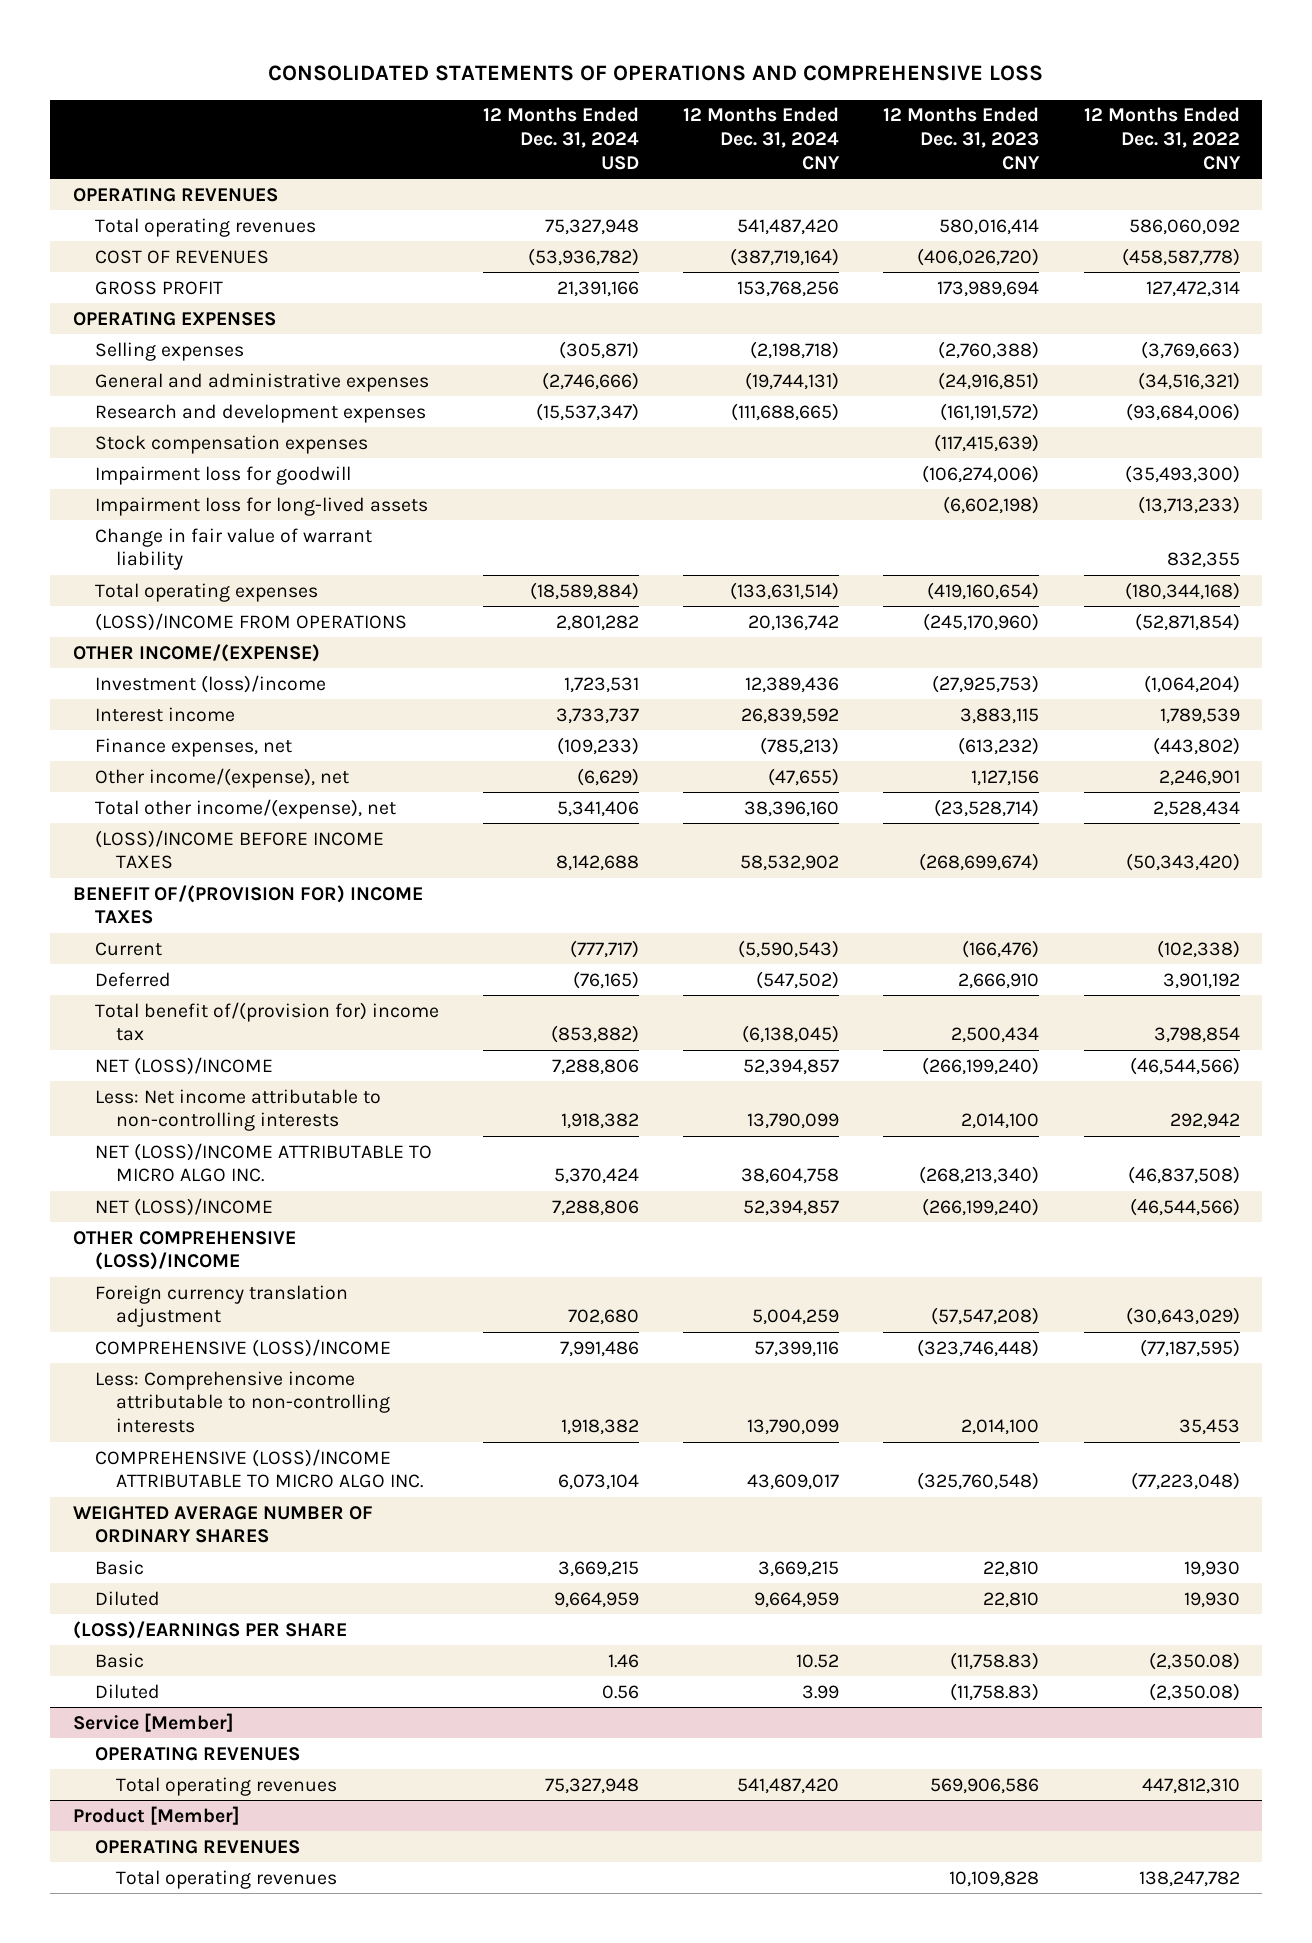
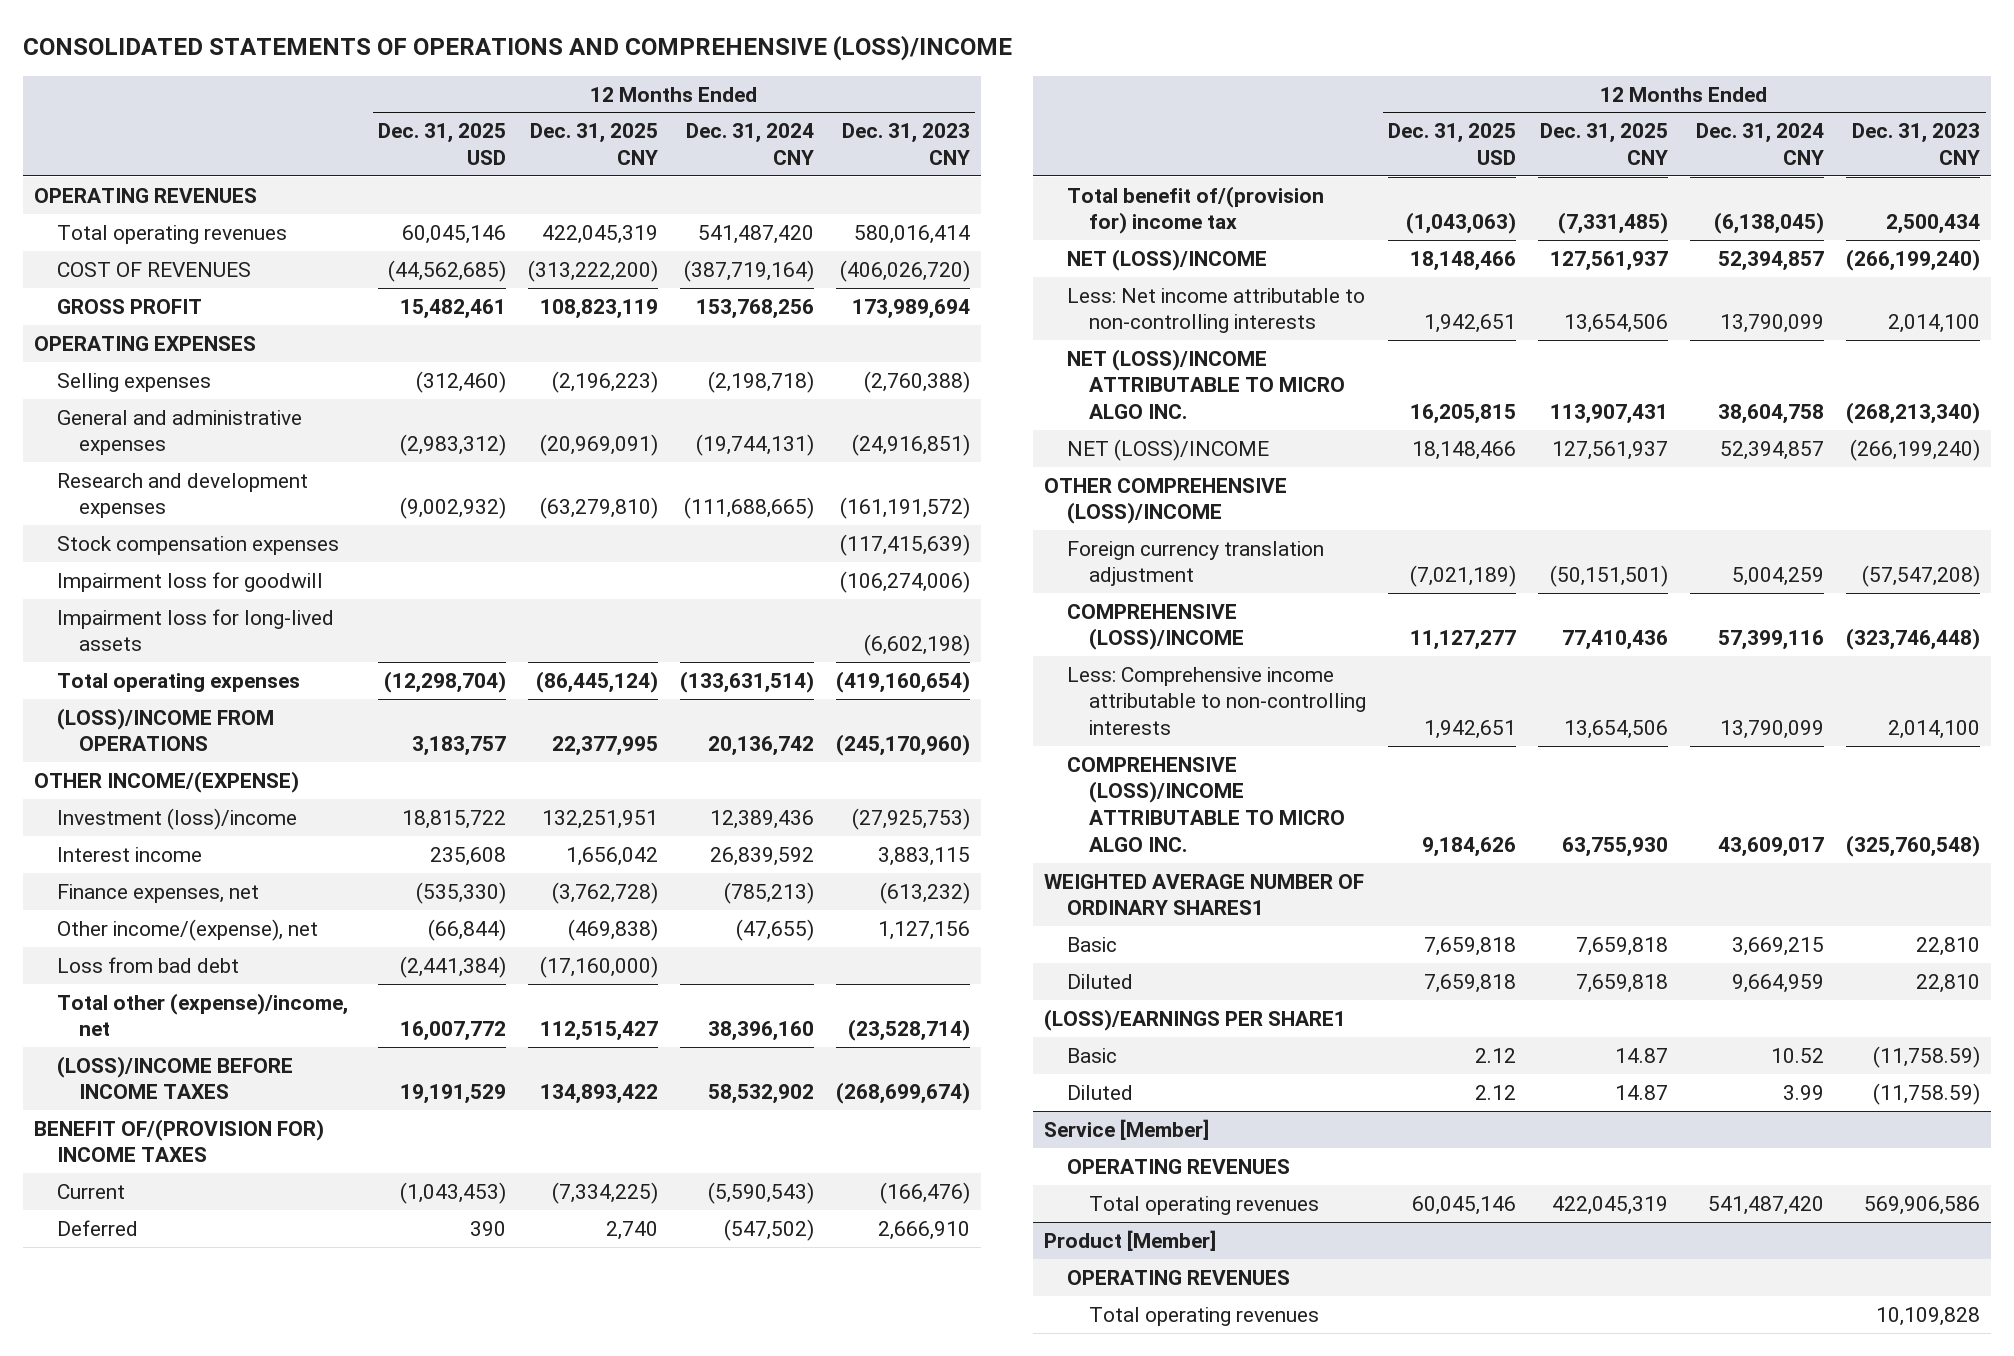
- CONSOLIDATED STATEMENTS OF OPERATIONS AND COMPREHENSIVE LOSS
+ CONSOLIDATED STATEMENTS OF OPERATIONS AND COMPREHENSIVE (LOSS)/INCOME
- | 12 Months Ended Dec. 31, 2024 USD | 12 Months Ended Dec. 31, 2024 CNY | 12 Months Ended Dec. 31, 2023 CNY | 12 Months Ended Dec. 31, 2022 CNY
+ | 12 Months Ended Dec. 31, 2025 USD | 12 Months Ended Dec. 31, 2025 CNY | 12 Months Ended Dec. 31, 2024 CNY | 12 Months Ended Dec. 31, 2023 CNY
- Change in fair value of warrant liability | | | | 832,355
- Total other income/(expense), net | 5,341,406 | 38,396,160 | (23,528,714) | 2,528,434
+ Loss from bad debt | (2,441,384) | (17,160,000) | |
+ Total other (expense)/income, net | 16,007,772 | 112,515,427 | 38,396,160 | (23,528,714)
- WEIGHTED AVERAGE NUMBER OF ORDINARY SHARES
+ WEIGHTED AVERAGE NUMBER OF ORDINARY SHARES1
- (LOSS)/EARNINGS PER SHARE
- Basic | 1.46 | 10.52 | (11,758.83) | (2,350.08)
- Diluted | 0.56 | 3.99 | (11,758.83) | (2,350.08)
+ (LOSS)/EARNINGS PER SHARE1
+ Basic | 2.12 | 14.87 | 10.52 | (11,758.59)
+ Diluted | 2.12 | 14.87 | 3.99 | (11,758.59)

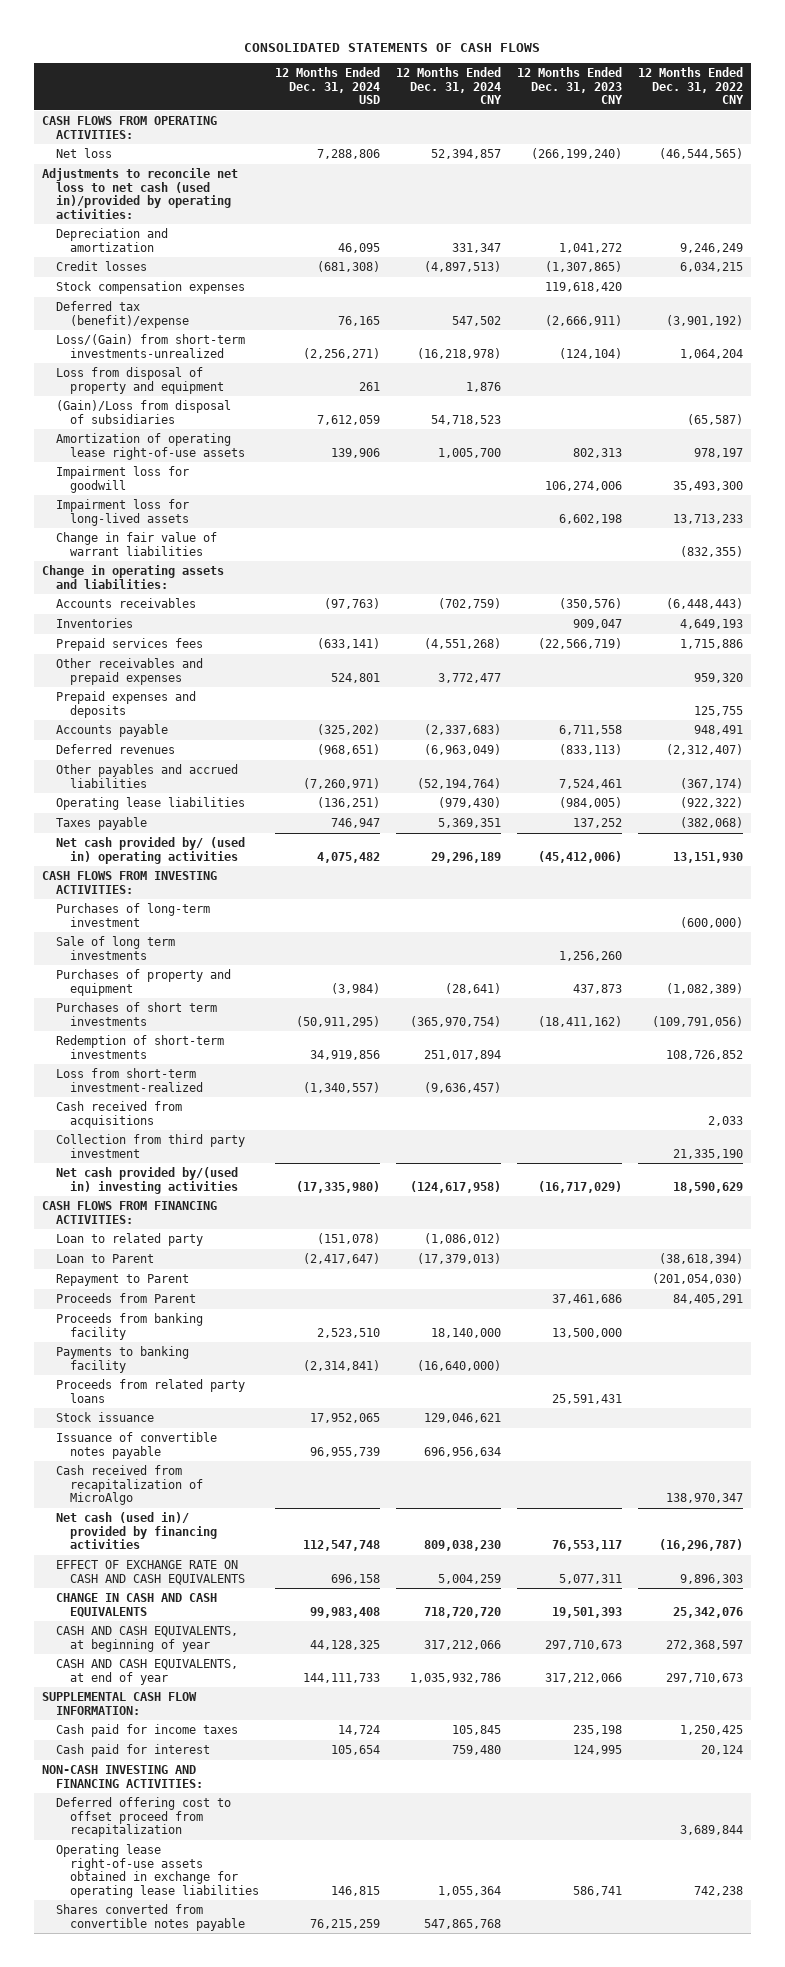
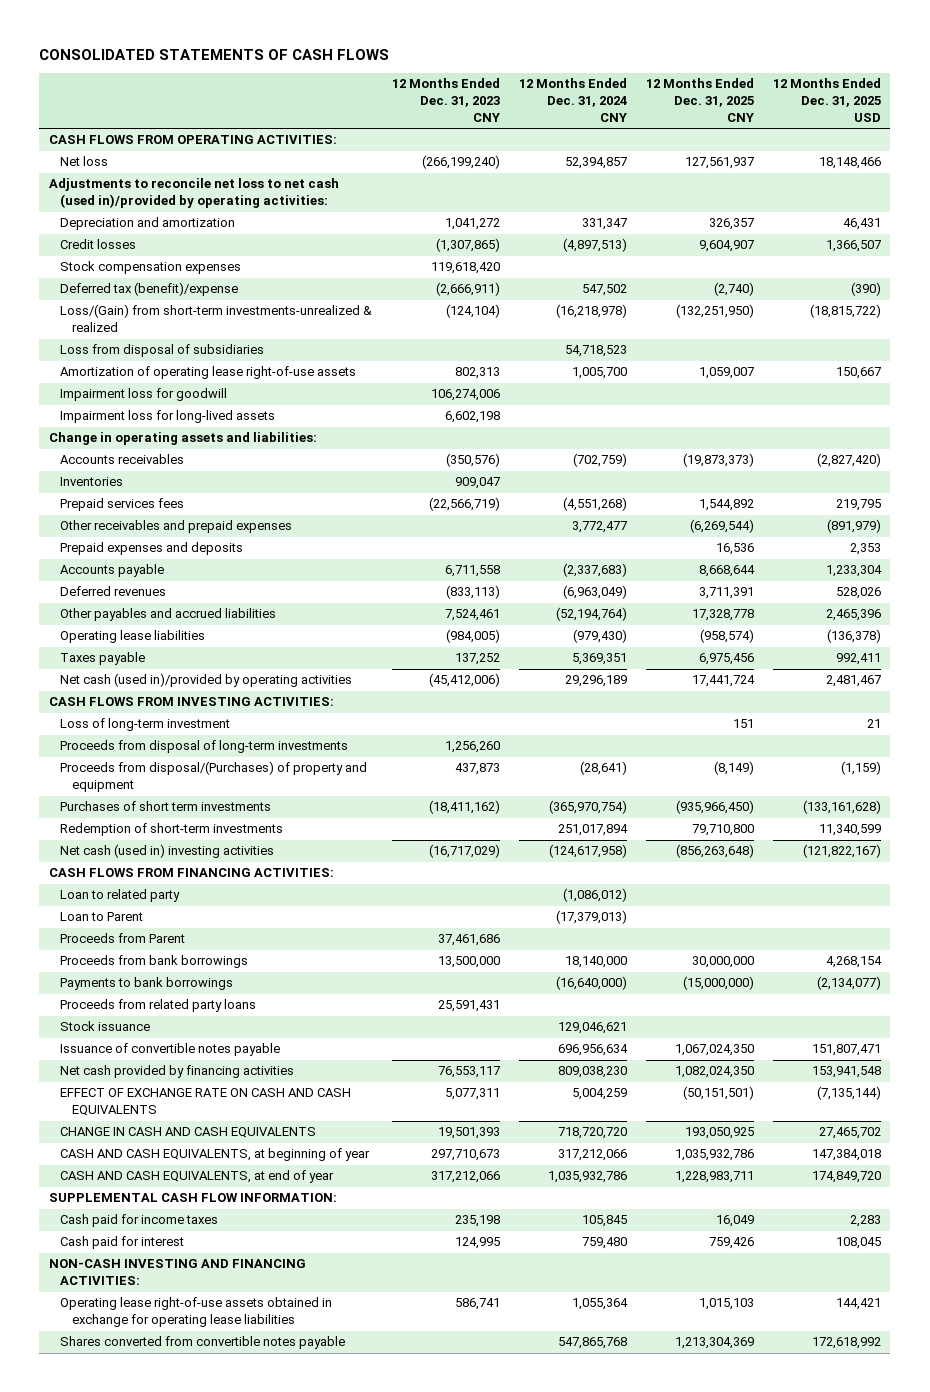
- | 12 Months Ended Dec. 31, 2024 USD | 12 Months Ended Dec. 31, 2024 CNY | 12 Months Ended Dec. 31, 2023 CNY | 12 Months Ended Dec. 31, 2022 CNY
+ | 12 Months Ended Dec. 31, 2023 CNY | 12 Months Ended Dec. 31, 2024 CNY | 12 Months Ended Dec. 31, 2025 CNY | 12 Months Ended Dec. 31, 2025 USD
- Loss/(Gain) from short-term investments-unrealized | (2,256,271) | (16,218,978) | (124,104) | 1,064,204
- Loss from disposal of property and equipment | 261 | 1,876 | |
- (Gain)/Loss from disposal of subsidiaries | 7,612,059 | 54,718,523 | | (65,587)
+ Loss/(Gain) from short-term investments-unrealized & realized | (124,104) | (16,218,978) | (132,251,950) | (18,815,722)
+ Loss from disposal of subsidiaries | | 54,718,523 | |
- Change in fair value of warrant liabilities | | | | (832,355)
- Net cash provided by/ (used in) operating activities | 4,075,482 | 29,296,189 | (45,412,006) | 13,151,930
+ Net cash (used in)/provided by operating activities | (45,412,006) | 29,296,189 | 17,441,724 | 2,481,467
- Purchases of long-term investment | | | | (600,000)
- Sale of long term investments | | | 1,256,260 |
- Purchases of property and equipment | (3,984) | (28,641) | 437,873 | (1,082,389)
+ Loss of long-term investment | | | 151 | 21
+ Proceeds from disposal of long-term investments | 1,256,260 | | |
+ Proceeds from disposal/(Purchases) of property and equipment | 437,873 | (28,641) | (8,149) | (1,159)
- Loss from short-term investment-realized | (1,340,557) | (9,636,457) | |
- Cash received from acquisitions | | | | 2,033
- Collection from third party investment | | | | 21,335,190
- Net cash provided by/(used in) investing activities | (17,335,980) | (124,617,958) | (16,717,029) | 18,590,629
+ Net cash (used in) investing activities | (16,717,029) | (124,617,958) | (856,263,648) | (121,822,167)
- Repayment to Parent | | | | (201,054,030)
- Proceeds from banking facility | 2,523,510 | 18,140,000 | 13,500,000 |
- Payments to banking facility | (2,314,841) | (16,640,000) | |
+ Proceeds from bank borrowings | 13,500,000 | 18,140,000 | 30,000,000 | 4,268,154
+ Payments to bank borrowings | | (16,640,000) | (15,000,000) | (2,134,077)
- Cash received from recapitalization of MicroAlgo | | | | 138,970,347
- Net cash (used in)/ provided by financing activities | 112,547,748 | 809,038,230 | 76,553,117 | (16,296,787)
+ Net cash provided by financing activities | 76,553,117 | 809,038,230 | 1,082,024,350 | 153,941,548
- Deferred offering cost to offset proceed from recapitalization | | | | 3,689,844

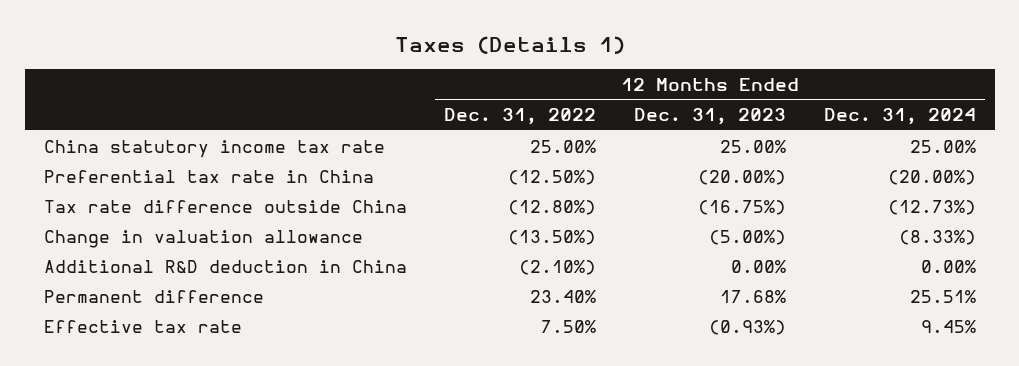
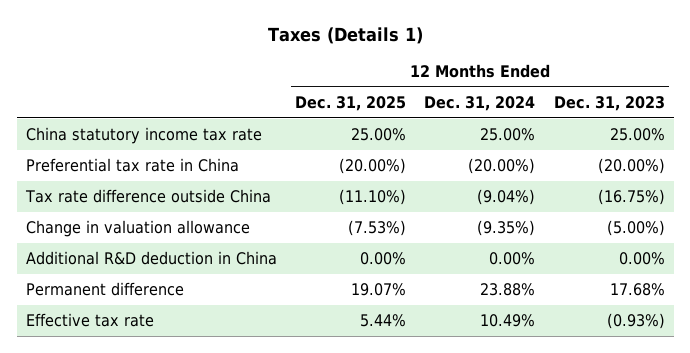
- | 12 Months Ended Dec. 31, 2022 | 12 Months Ended Dec. 31, 2023 | 12 Months Ended Dec. 31, 2024
+ | 12 Months Ended Dec. 31, 2025 | 12 Months Ended Dec. 31, 2024 | 12 Months Ended Dec. 31, 2023
- Tax rate difference outside China | (12.80%) | (16.75%) | (12.73%)
- Change in valuation allowance | (13.50%) | (5.00%) | (8.33%)
+ Tax rate difference outside China | (11.10%) | (9.04%) | (16.75%)
+ Change in valuation allowance | (7.53%) | (9.35%) | (5.00%)
- Permanent difference | 23.40% | 17.68% | 25.51%
- Effective tax rate | 7.50% | (0.93%) | 9.45%
+ Permanent difference | 19.07% | 23.88% | 17.68%
+ Effective tax rate | 5.44% | 10.49% | (0.93%)

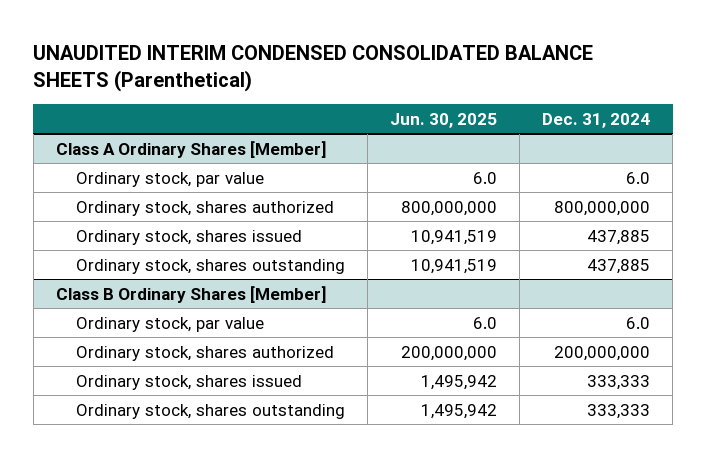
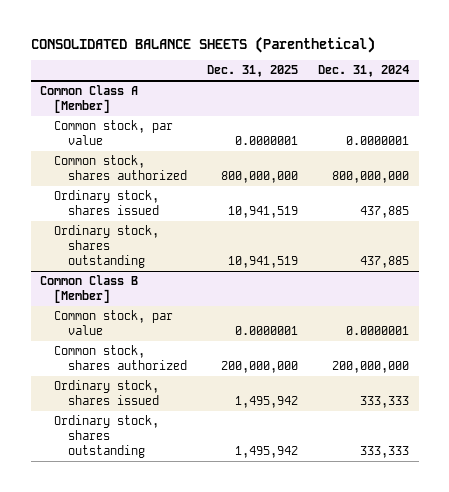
- UNAUDITED INTERIM CONDENSED CONSOLIDATED BALANCE SHEETS (Parenthetical)
+ CONSOLIDATED BALANCE SHEETS (Parenthetical)
- | Jun. 30, 2025 | Dec. 31, 2024
+ | Dec. 31, 2025 | Dec. 31, 2024
- Class A Ordinary Shares [Member]
- Ordinary stock, par value | 6.0 | 6.0
- Ordinary stock, shares authorized | 800,000,000 | 800,000,000
+ Common Class A [Member]
+ Common stock, par value | 0.0000001 | 0.0000001
+ Common stock, shares authorized | 800,000,000 | 800,000,000
- Class B Ordinary Shares [Member]
- Ordinary stock, par value | 6.0 | 6.0
- Ordinary stock, shares authorized | 200,000,000 | 200,000,000
+ Common Class B [Member]
+ Common stock, par value | 0.0000001 | 0.0000001
+ Common stock, shares authorized | 200,000,000 | 200,000,000

